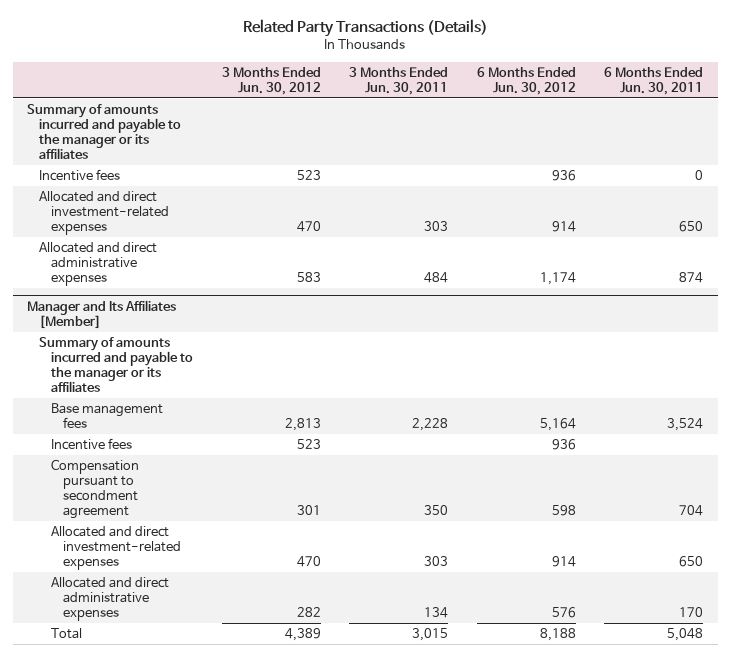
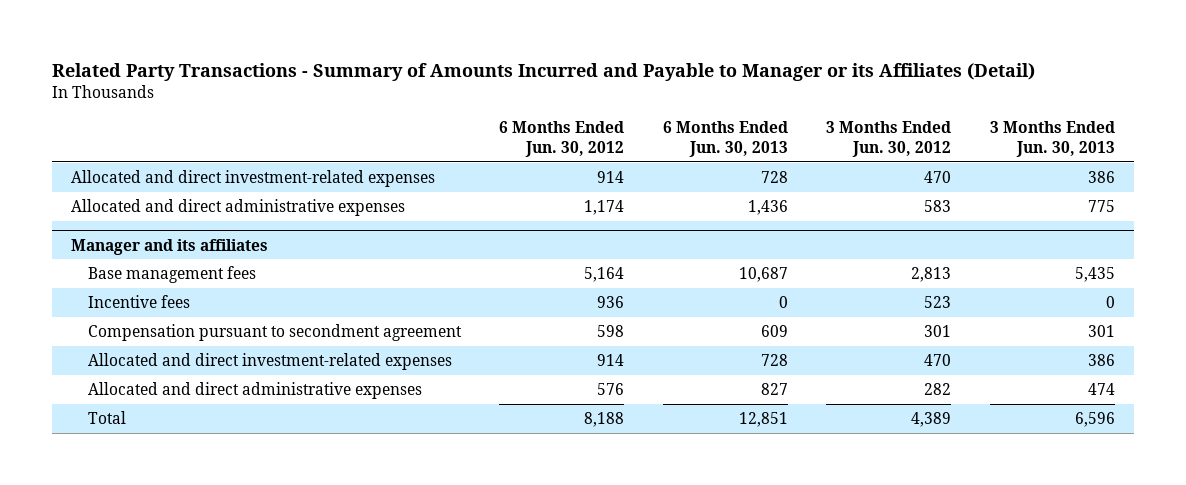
- Related Party Transactions (Details)
+ Related Party Transactions - Summary of Amounts Incurred and Payable to Manager or its Affiliates (Detail)
- | 3 Months Ended Jun. 30, 2012 | 3 Months Ended Jun. 30, 2011 | 6 Months Ended Jun. 30, 2012 | 6 Months Ended Jun. 30, 2011
+ | 6 Months Ended Jun. 30, 2012 | 6 Months Ended Jun. 30, 2013 | 3 Months Ended Jun. 30, 2012 | 3 Months Ended Jun. 30, 2013
- Summary of amounts incurred and payable to the manager or its affiliates
- Incentive fees | 523 | | 936 | 0
- Manager and Its Affiliates [Member]
- Summary of amounts incurred and payable to the manager or its affiliates
+ Manager and its affiliates

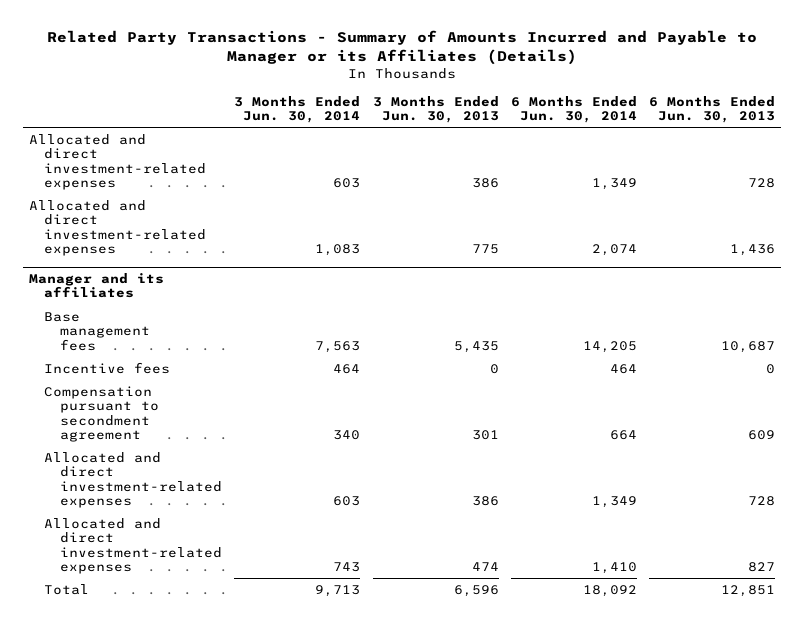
- Related Party Transactions - Summary of Amounts Incurred and Payable to Manager or its Affiliates (Detail)
+ Related Party Transactions - Summary of Amounts Incurred and Payable to Manager or its Affiliates (Details)
- | 6 Months Ended Jun. 30, 2012 | 6 Months Ended Jun. 30, 2013 | 3 Months Ended Jun. 30, 2012 | 3 Months Ended Jun. 30, 2013
+ | 3 Months Ended Jun. 30, 2014 | 3 Months Ended Jun. 30, 2013 | 6 Months Ended Jun. 30, 2014 | 6 Months Ended Jun. 30, 2013
- Allocated and direct administrative expenses | 1,174 | 1,436 | 583 | 775
+ Allocated and direct investment-related expenses | 1,083 | 775 | 2,074 | 1,436
@ Manager and its affiliates
- Allocated and direct administrative expenses | 576 | 827 | 282 | 474
+ Allocated and direct investment-related expenses | 743 | 474 | 1,410 | 827

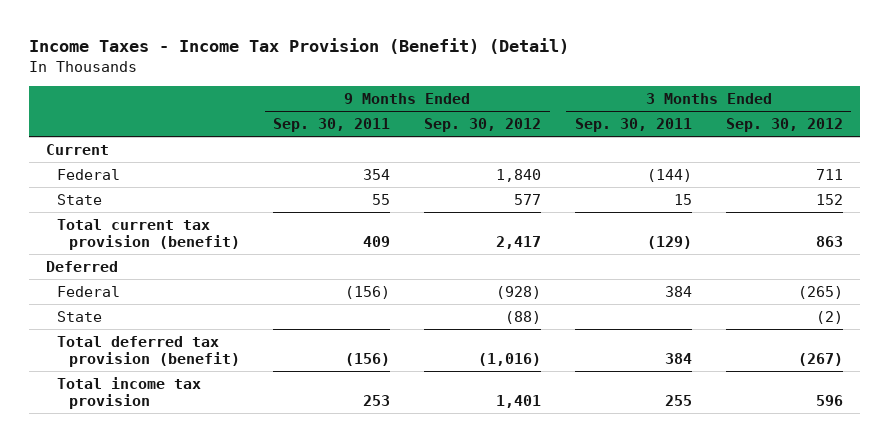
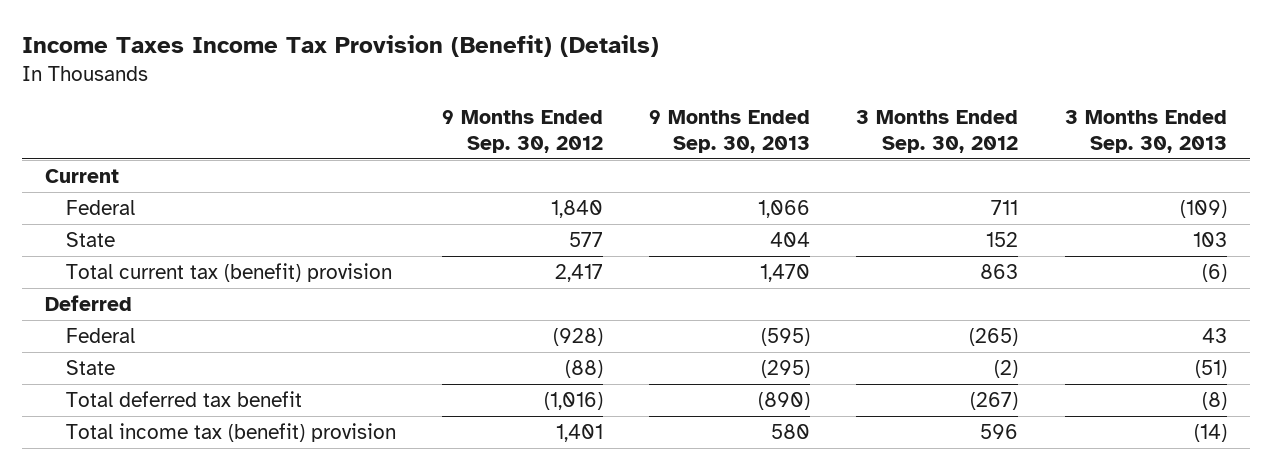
- Income Taxes - Income Tax Provision (Benefit) (Detail)
+ Income Taxes Income Tax Provision (Benefit) (Details)
- | 9 Months Ended Sep. 30, 2011 | 9 Months Ended Sep. 30, 2012 | 3 Months Ended Sep. 30, 2011 | 3 Months Ended Sep. 30, 2012
+ | 9 Months Ended Sep. 30, 2012 | 9 Months Ended Sep. 30, 2013 | 3 Months Ended Sep. 30, 2012 | 3 Months Ended Sep. 30, 2013
- Total current tax provision (benefit) | 409 | 2,417 | (129) | 863
+ Total current tax (benefit) provision | 2,417 | 1,470 | 863 | (6)
- Total deferred tax provision (benefit) | (156) | (1,016) | 384 | (267)
- Total income tax provision | 253 | 1,401 | 255 | 596
+ Total deferred tax benefit | (1,016) | (890) | (267) | (8)
+ Total income tax (benefit) provision | 1,401 | 580 | 596 | (14)

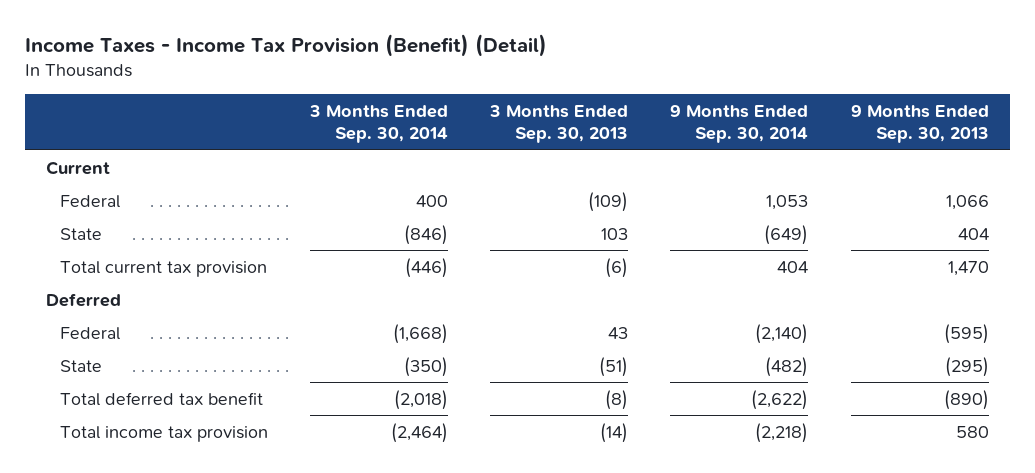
- Income Taxes Income Tax Provision (Benefit) (Details)
+ Income Taxes - Income Tax Provision (Benefit) (Detail)
- | 9 Months Ended Sep. 30, 2012 | 9 Months Ended Sep. 30, 2013 | 3 Months Ended Sep. 30, 2012 | 3 Months Ended Sep. 30, 2013
+ | 3 Months Ended Sep. 30, 2014 | 3 Months Ended Sep. 30, 2013 | 9 Months Ended Sep. 30, 2014 | 9 Months Ended Sep. 30, 2013
- Total current tax (benefit) provision | 2,417 | 1,470 | 863 | (6)
+ Total current tax provision | (446) | (6) | 404 | 1,470
- Total income tax (benefit) provision | 1,401 | 580 | 596 | (14)
+ Total income tax provision | (2,464) | (14) | (2,218) | 580

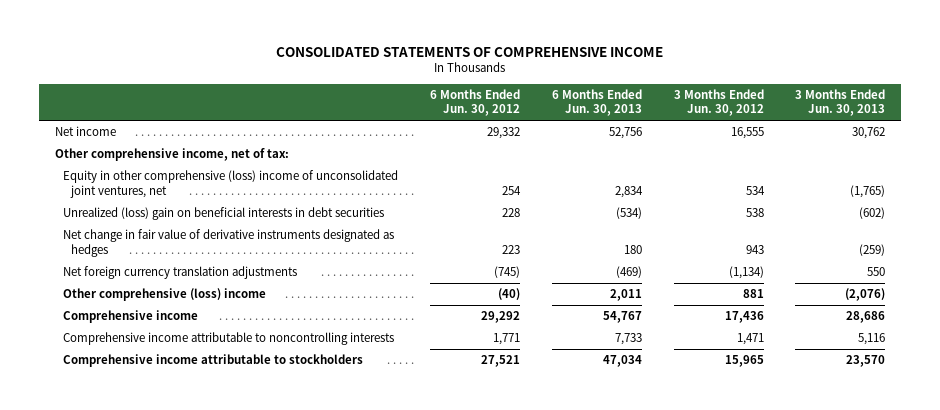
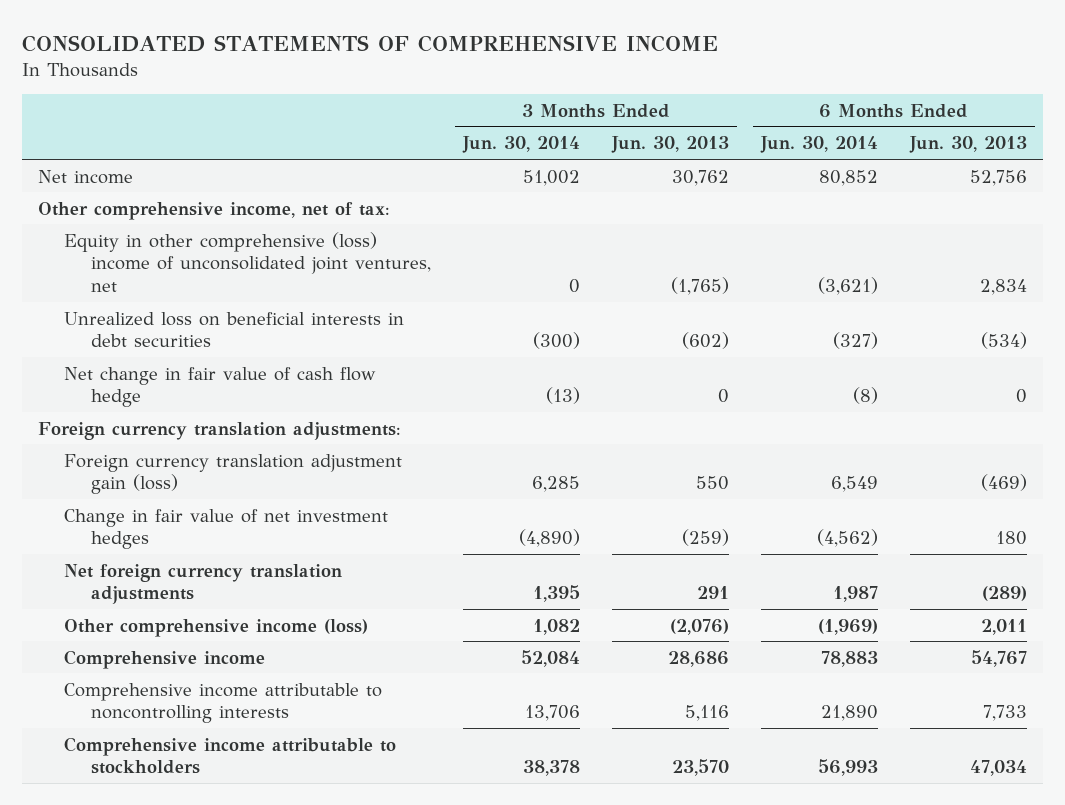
- | 6 Months Ended Jun. 30, 2012 | 6 Months Ended Jun. 30, 2013 | 3 Months Ended Jun. 30, 2012 | 3 Months Ended Jun. 30, 2013
+ | 3 Months Ended Jun. 30, 2014 | 3 Months Ended Jun. 30, 2013 | 6 Months Ended Jun. 30, 2014 | 6 Months Ended Jun. 30, 2013
- Unrealized (loss) gain on beneficial interests in debt securities | 228 | (534) | 538 | (602)
- Net change in fair value of derivative instruments designated as hedges | 223 | 180 | 943 | (259)
- Net foreign currency translation adjustments | (745) | (469) | (1,134) | 550
- Other comprehensive (loss) income | (40) | 2,011 | 881 | (2,076)
+ Unrealized loss on beneficial interests in debt securities | (300) | (602) | (327) | (534)
+ Net change in fair value of cash flow hedge | (13) | 0 | (8) | 0
+ Foreign currency translation adjustments:
+ Foreign currency translation adjustment gain (loss) | 6,285 | 550 | 6,549 | (469)
+ Change in fair value of net investment hedges | (4,890) | (259) | (4,562) | 180
+ Net foreign currency translation adjustments | 1,395 | 291 | 1,987 | (289)
+ Other comprehensive income (loss) | 1,082 | (2,076) | (1,969) | 2,011

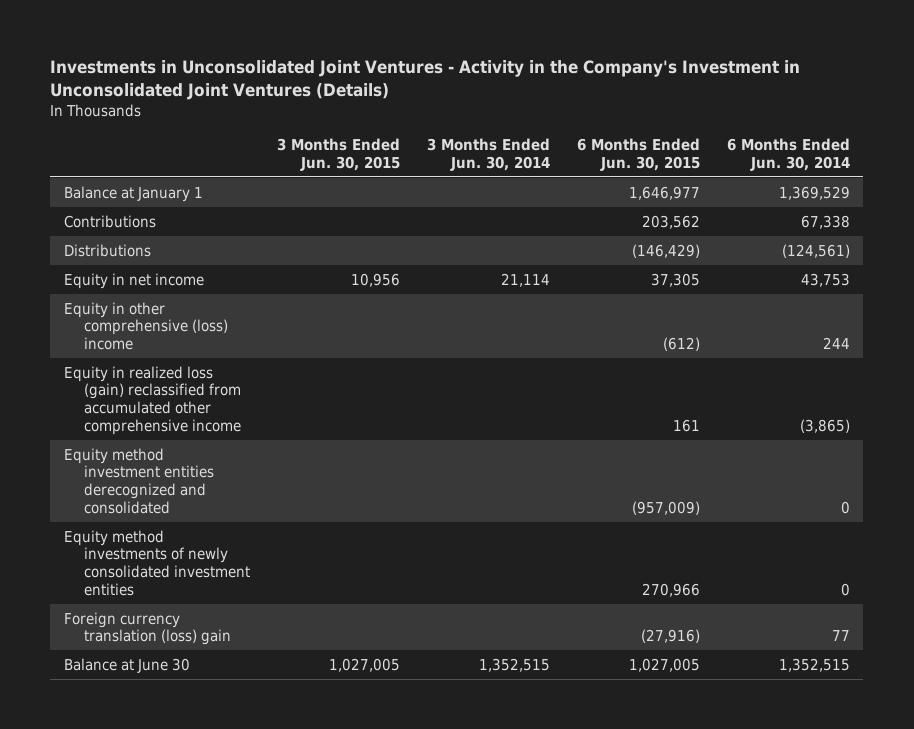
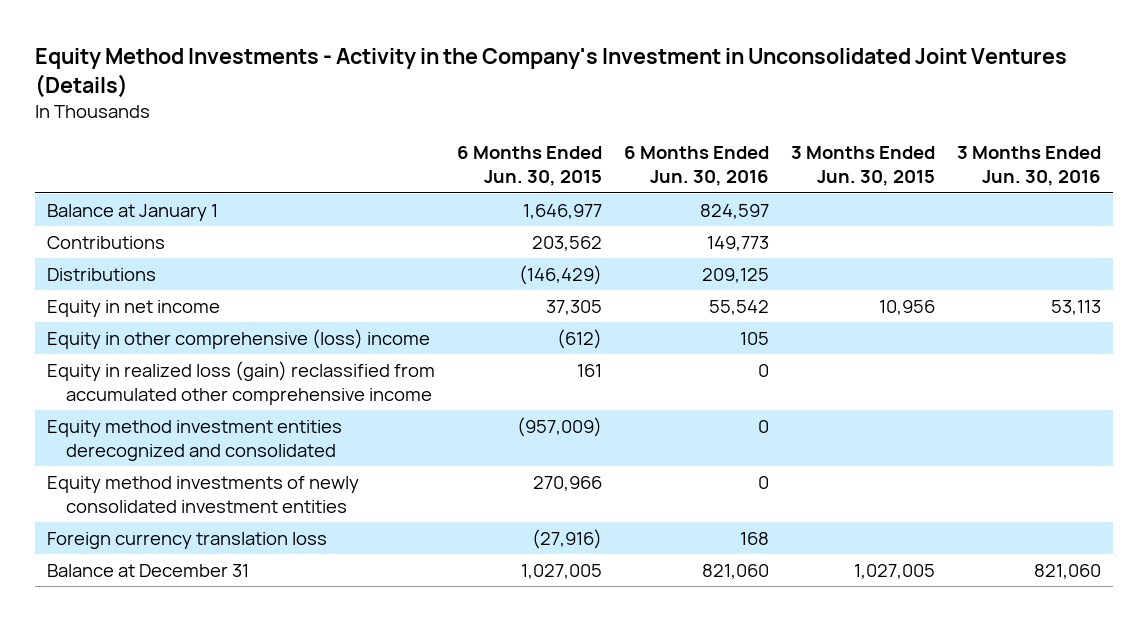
- Investments in Unconsolidated Joint Ventures - Activity in the Company's Investment in Unconsolidated Joint Ventures (Details)
+ Equity Method Investments - Activity in the Company's Investment in Unconsolidated Joint Ventures (Details)
- | 3 Months Ended Jun. 30, 2015 | 3 Months Ended Jun. 30, 2014 | 6 Months Ended Jun. 30, 2015 | 6 Months Ended Jun. 30, 2014
+ | 6 Months Ended Jun. 30, 2015 | 6 Months Ended Jun. 30, 2016 | 3 Months Ended Jun. 30, 2015 | 3 Months Ended Jun. 30, 2016
- Foreign currency translation (loss) gain | | | (27,916) | 77
- Balance at June 30 | 1,027,005 | 1,352,515 | 1,027,005 | 1,352,515
+ Foreign currency translation loss | (27,916) | 168 | |
+ Balance at December 31 | 1,027,005 | 821,060 | 1,027,005 | 821,060

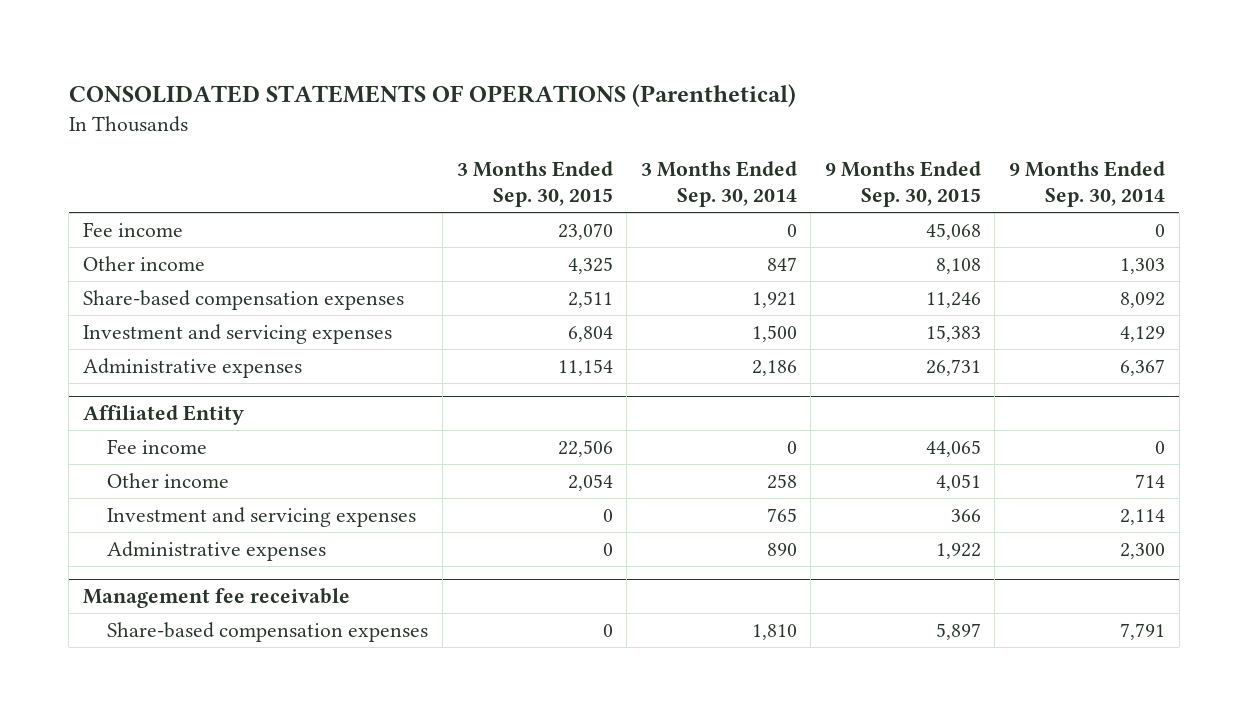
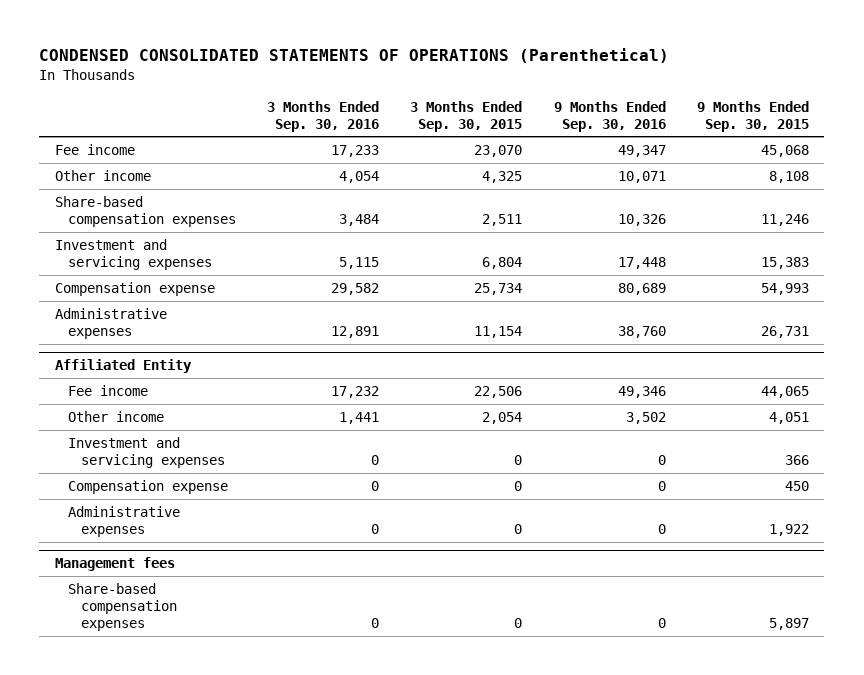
- CONSOLIDATED STATEMENTS OF OPERATIONS (Parenthetical)
+ CONDENSED CONSOLIDATED STATEMENTS OF OPERATIONS (Parenthetical)
- | 3 Months Ended Sep. 30, 2015 | 3 Months Ended Sep. 30, 2014 | 9 Months Ended Sep. 30, 2015 | 9 Months Ended Sep. 30, 2014
+ | 3 Months Ended Sep. 30, 2016 | 3 Months Ended Sep. 30, 2015 | 9 Months Ended Sep. 30, 2016 | 9 Months Ended Sep. 30, 2015
+ Compensation expense | 29,582 | 25,734 | 80,689 | 54,993
@ Affiliated Entity
+ Compensation expense | 0 | 0 | 0 | 450
- Management fee receivable
+ Management fees

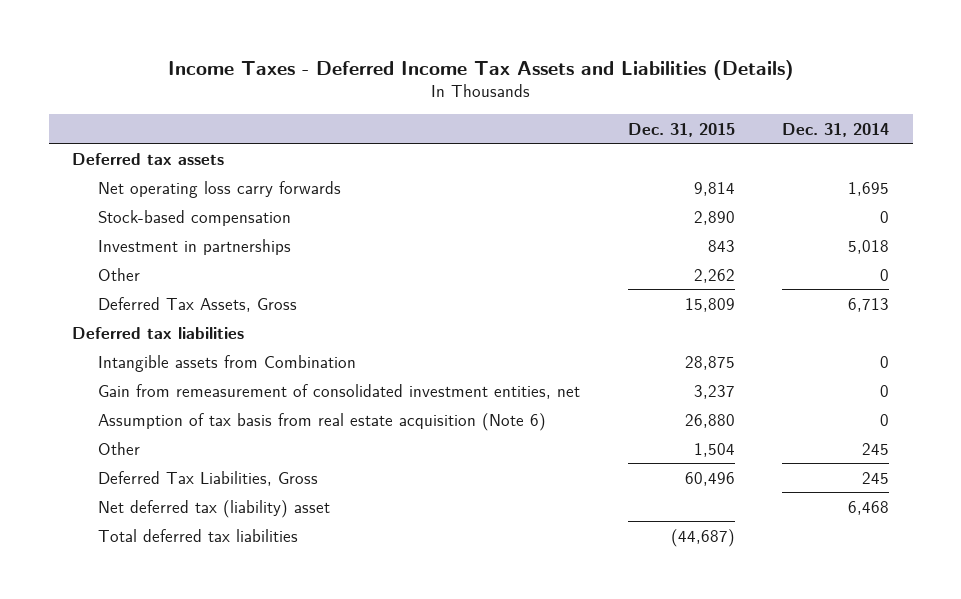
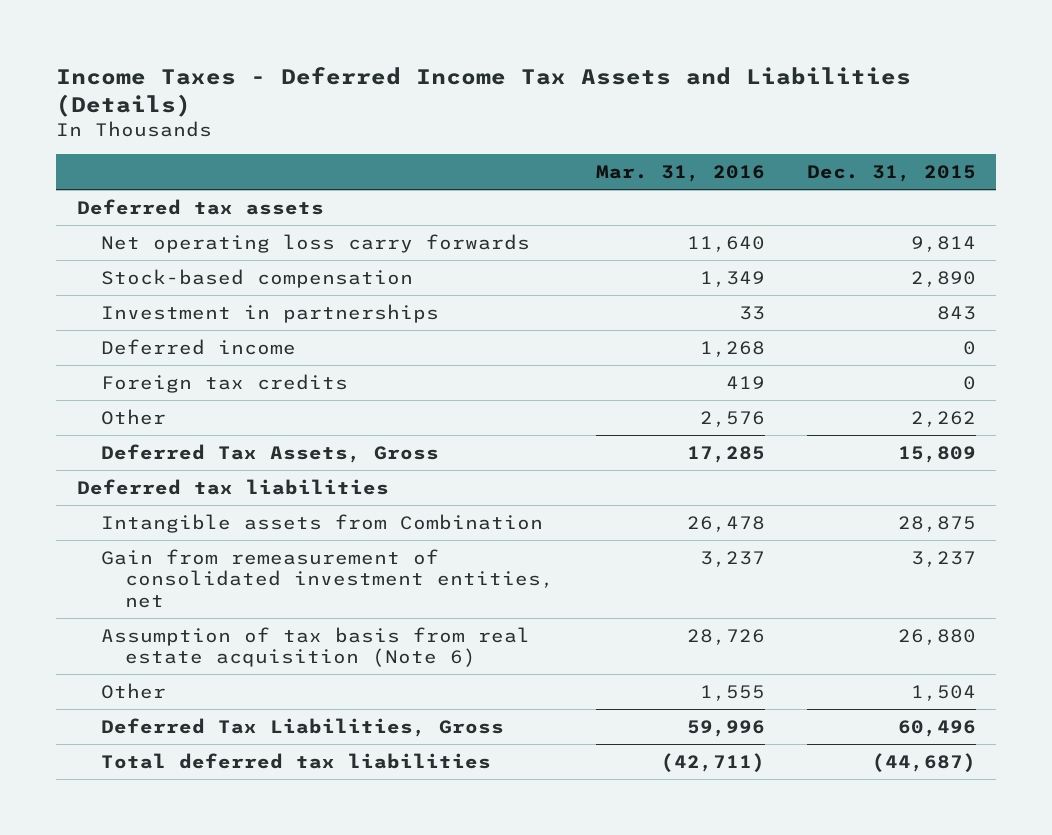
- | Dec. 31, 2015 | Dec. 31, 2014
+ | Mar. 31, 2016 | Dec. 31, 2015
+ Deferred income | 1,268 | 0
+ Foreign tax credits | 419 | 0
- Net deferred tax (liability) asset | | 6,468

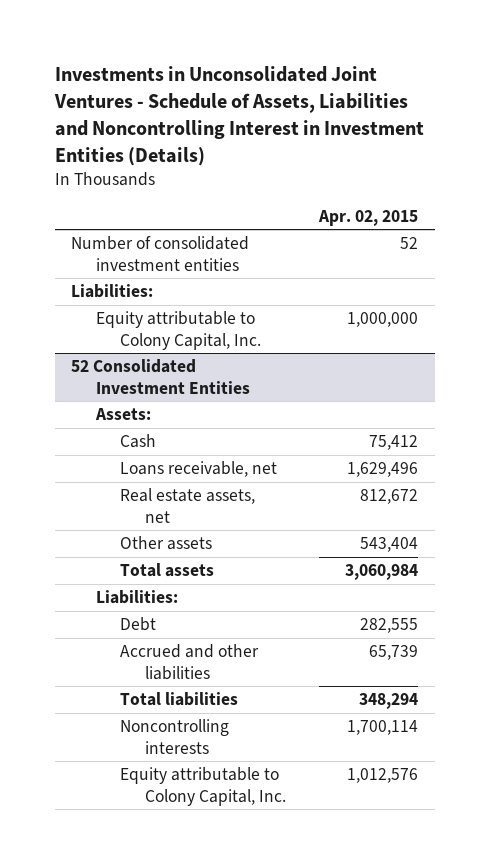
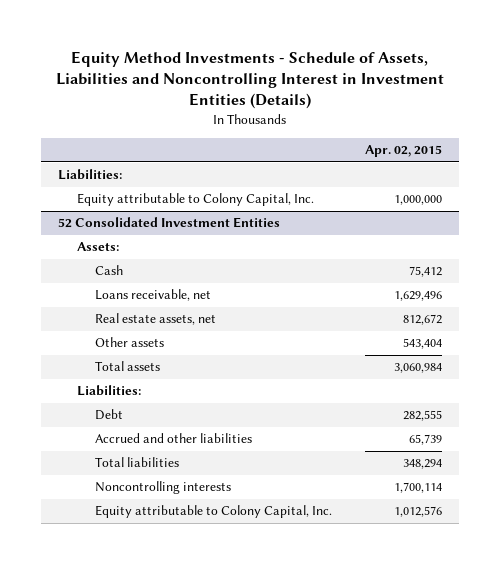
- Investments in Unconsolidated Joint Ventures - Schedule of Assets, Liabilities and Noncontrolling Interest in Investment Entities (Details)
+ Equity Method Investments - Schedule of Assets, Liabilities and Noncontrolling Interest in Investment Entities (Details)
- Number of consolidated investment entities | 52

